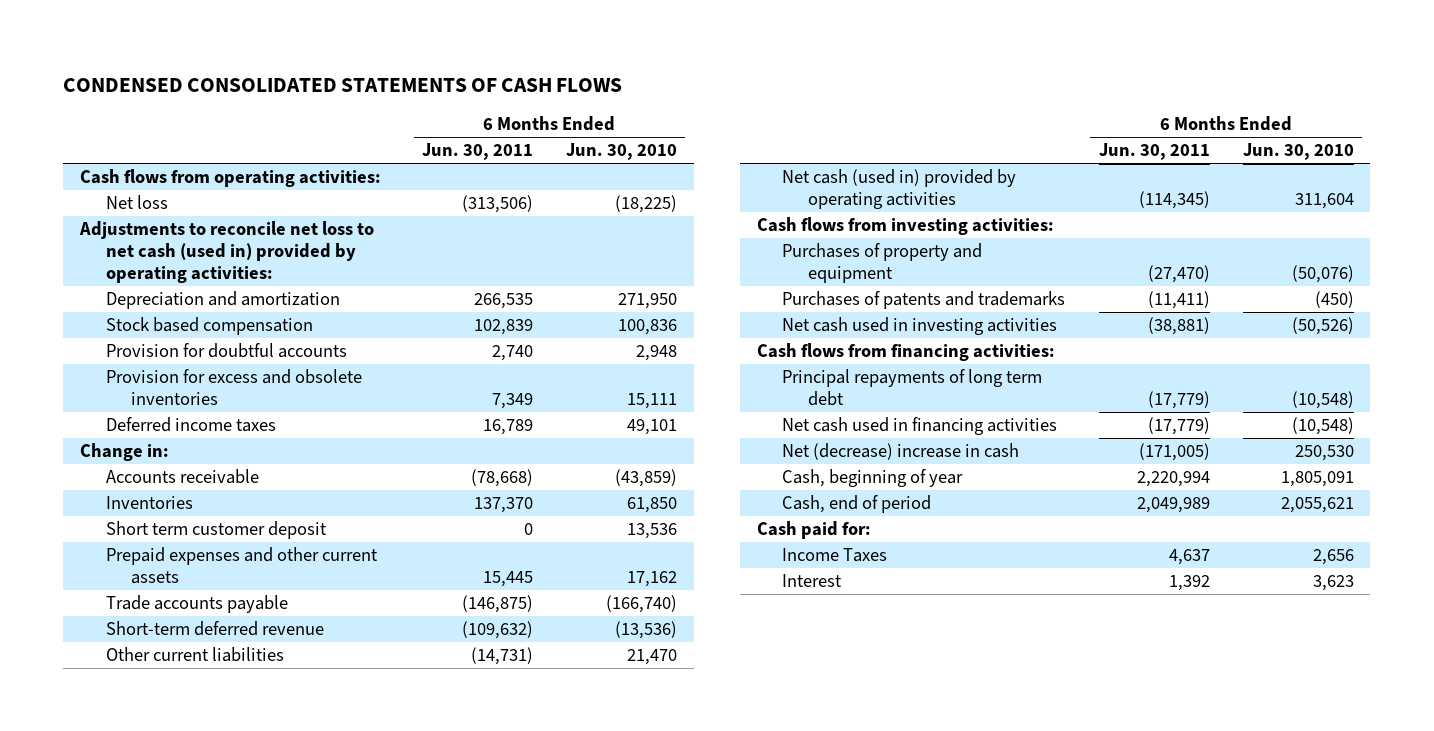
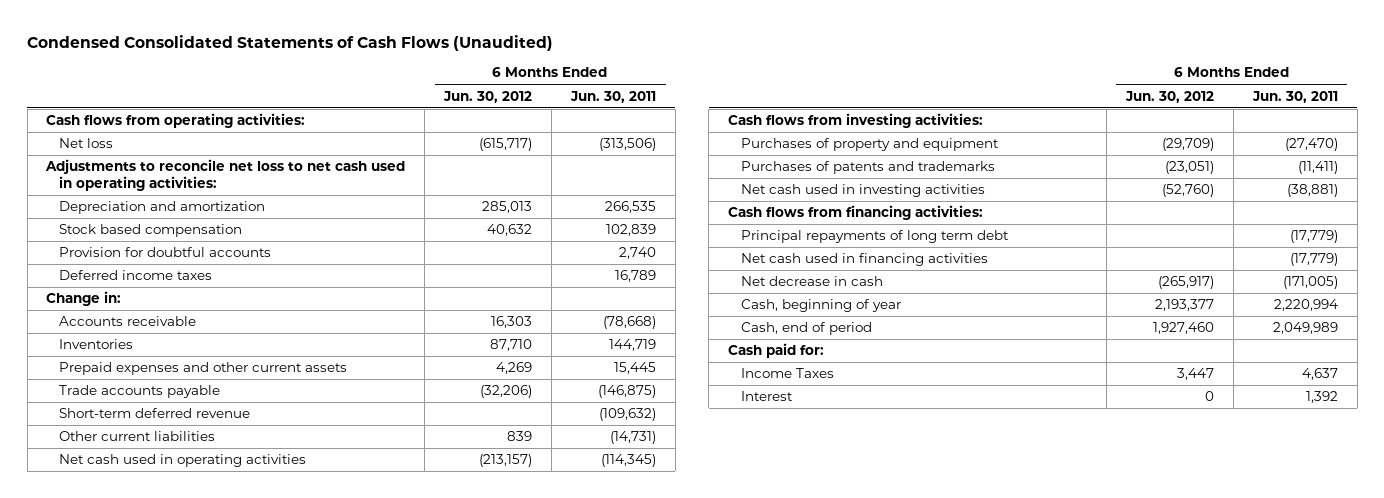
- CONDENSED CONSOLIDATED STATEMENTS OF CASH FLOWS
+ Condensed Consolidated Statements of Cash Flows (Unaudited)
- | 6 Months Ended Jun. 30, 2011 | 6 Months Ended Jun. 30, 2010
+ | 6 Months Ended Jun. 30, 2012 | 6 Months Ended Jun. 30, 2011
- Adjustments to reconcile net loss to net cash (used in) provided by operating activities:
+ Adjustments to reconcile net loss to net cash used in operating activities:
- Provision for excess and obsolete inventories | 7,349 | 15,111
- Inventories | 137,370 | 61,850
- Short term customer deposit | 0 | 13,536
+ Inventories | 87,710 | 144,719
- Net cash (used in) provided by operating activities | (114,345) | 311,604
+ Net cash used in operating activities | (213,157) | (114,345)
- Net (decrease) increase in cash | (171,005) | 250,530
+ Net decrease in cash | (265,917) | (171,005)

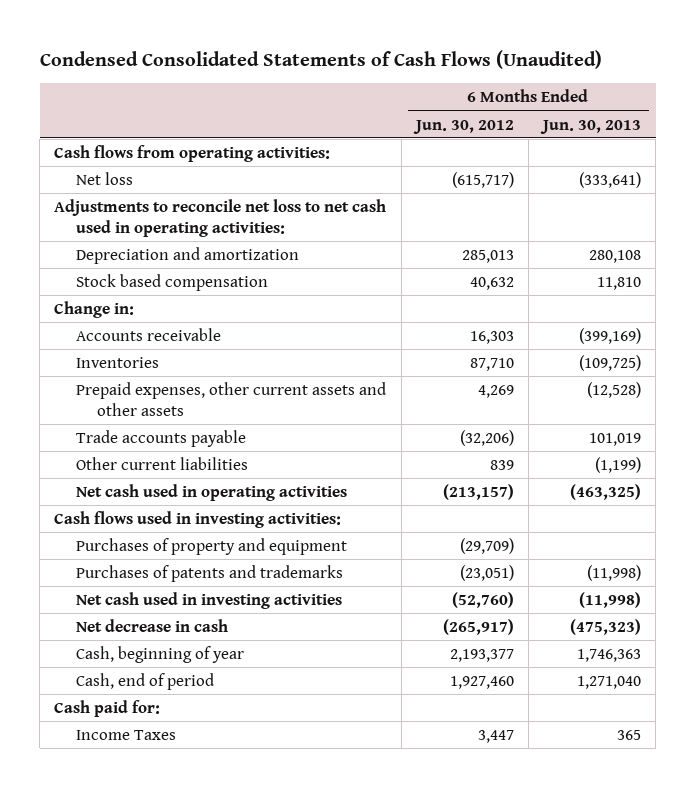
- | 6 Months Ended Jun. 30, 2012 | 6 Months Ended Jun. 30, 2011
+ | 6 Months Ended Jun. 30, 2012 | 6 Months Ended Jun. 30, 2013
- Provision for doubtful accounts | | 2,740
- Deferred income taxes | | 16,789
- Prepaid expenses and other current assets | 4,269 | 15,445
+ Prepaid expenses, other current assets and other assets | 4,269 | (12,528)
- Short-term deferred revenue | | (109,632)
- Cash flows from investing activities:
+ Cash flows used in investing activities:
- Cash flows from financing activities:
- Principal repayments of long term debt | | (17,779)
- Net cash used in financing activities | | (17,779)
- Interest | 0 | 1,392

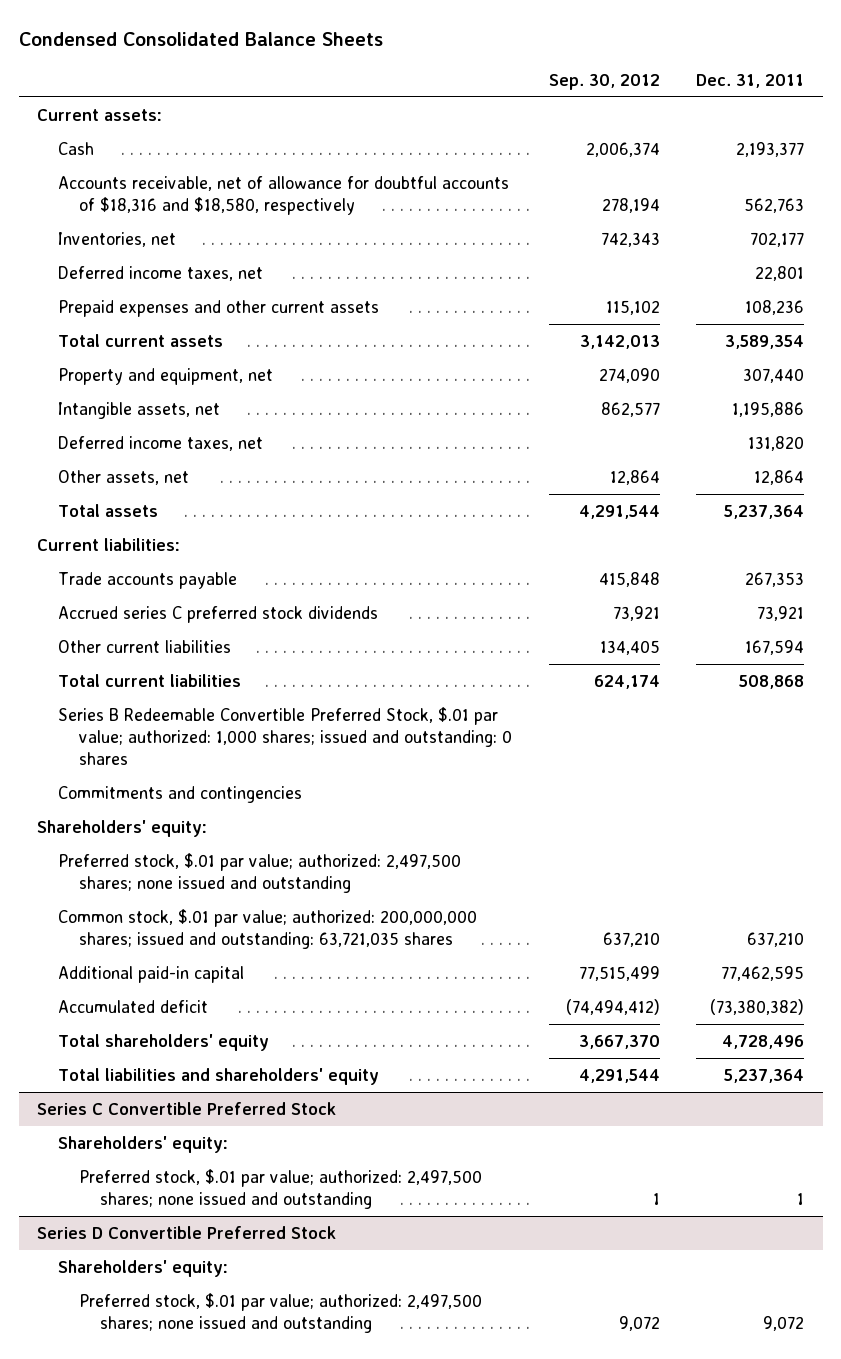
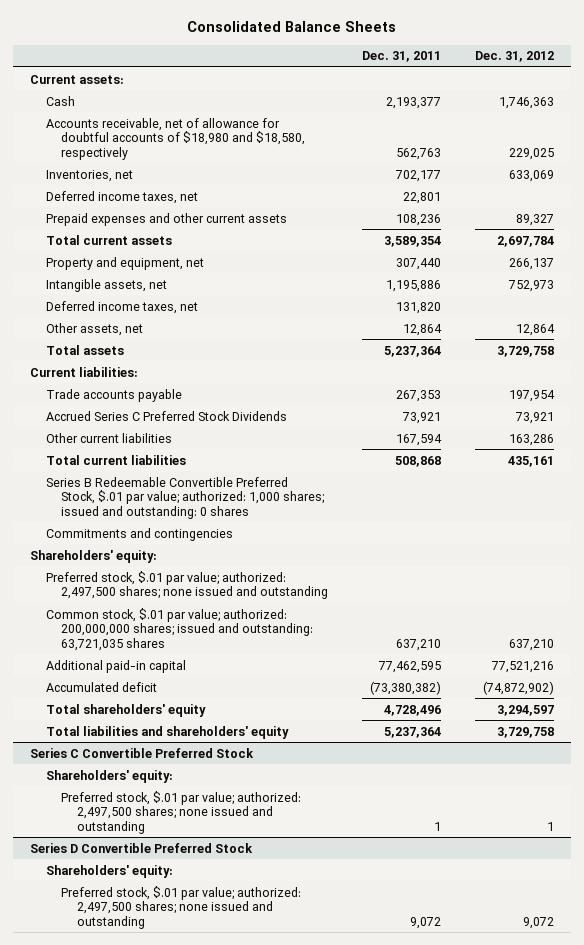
- Condensed Consolidated Balance Sheets
+ Consolidated Balance Sheets
- | Sep. 30, 2012 | Dec. 31, 2011
+ | Dec. 31, 2011 | Dec. 31, 2012
- Accounts receivable, net of allowance for doubtful accounts of $18,316 and $18,580, respectively | 278,194 | 562,763
+ Accounts receivable, net of allowance for doubtful accounts of $18,980 and $18,580, respectively | 562,763 | 229,025
- Accrued series C preferred stock dividends | 73,921 | 73,921
+ Accrued Series C Preferred Stock Dividends | 73,921 | 73,921

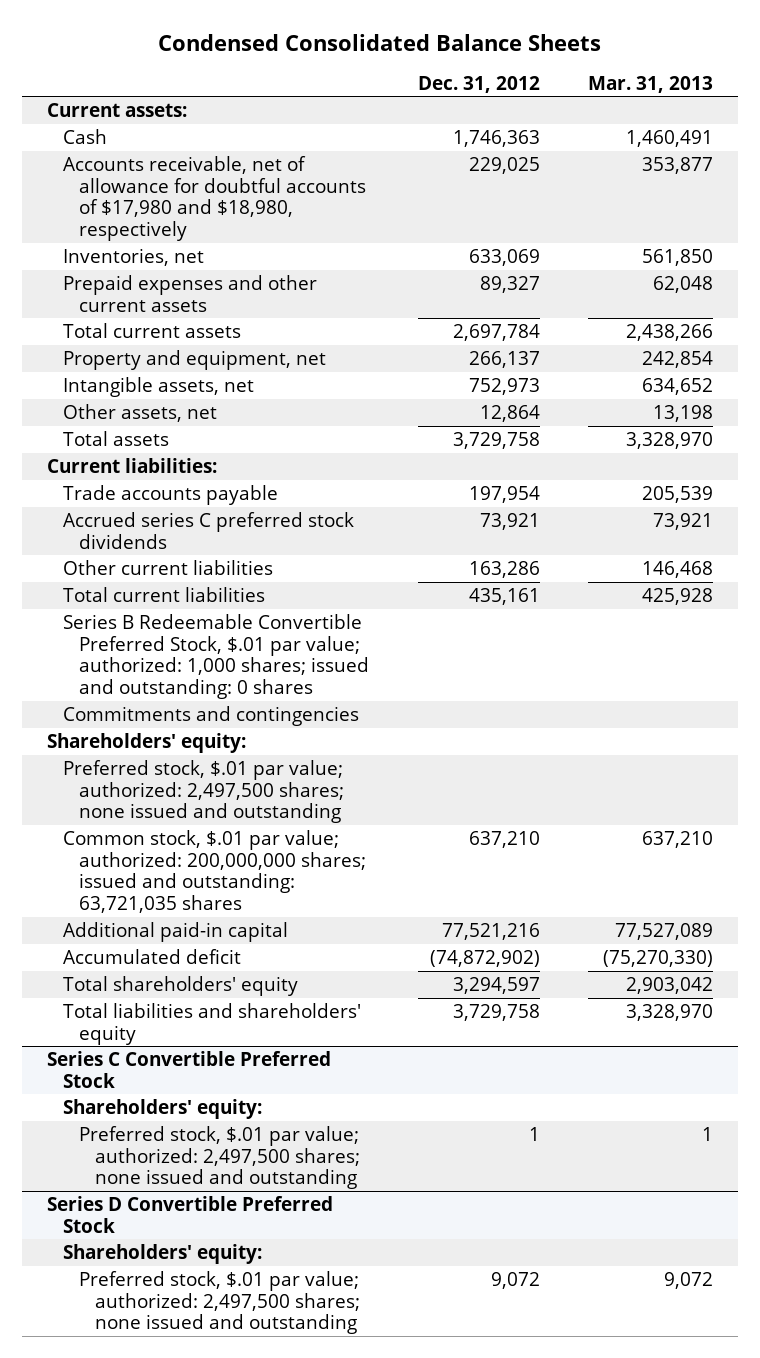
- Consolidated Balance Sheets
+ Condensed Consolidated Balance Sheets
- | Dec. 31, 2011 | Dec. 31, 2012
+ | Dec. 31, 2012 | Mar. 31, 2013
- Accounts receivable, net of allowance for doubtful accounts of $18,980 and $18,580, respectively | 562,763 | 229,025
+ Accounts receivable, net of allowance for doubtful accounts of $17,980 and $18,980, respectively | 229,025 | 353,877
- Deferred income taxes, net | 22,801 |
- Deferred income taxes, net | 131,820 |
- Accrued Series C Preferred Stock Dividends | 73,921 | 73,921
+ Accrued series C preferred stock dividends | 73,921 | 73,921

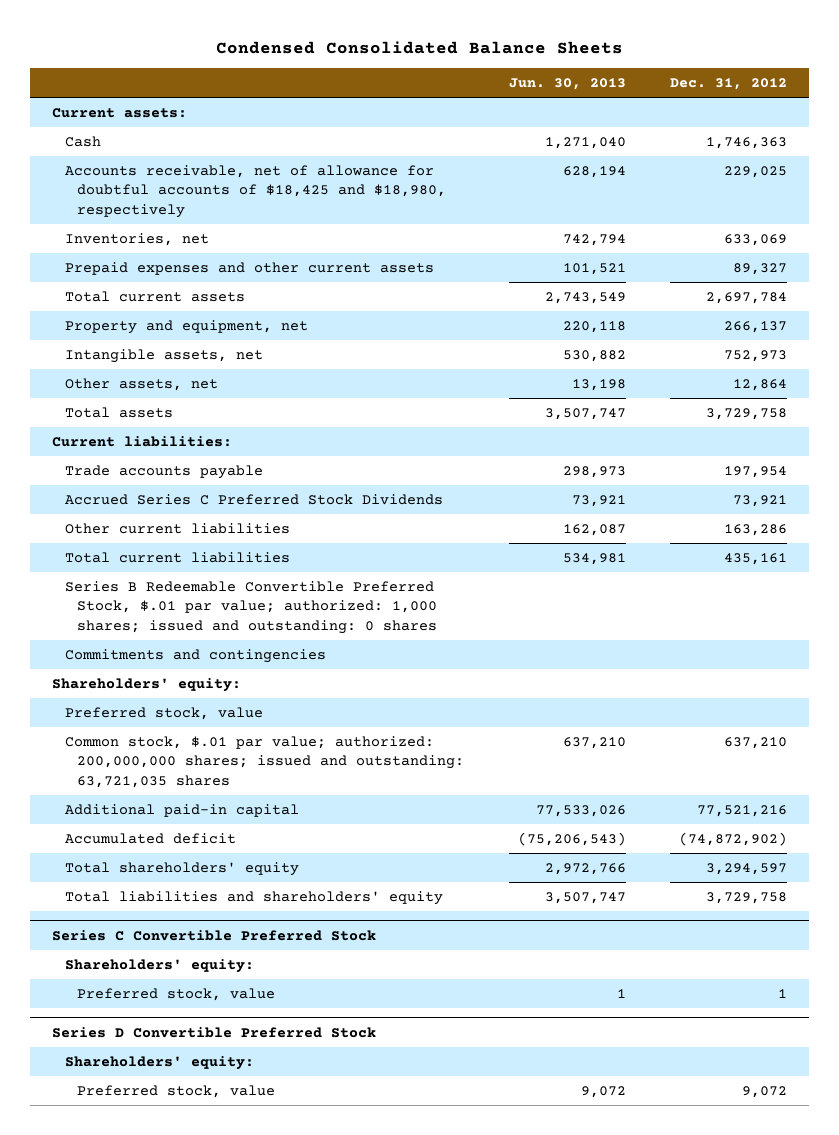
- | Dec. 31, 2012 | Mar. 31, 2013
+ | Jun. 30, 2013 | Dec. 31, 2012
- Accounts receivable, net of allowance for doubtful accounts of $17,980 and $18,980, respectively | 229,025 | 353,877
+ Accounts receivable, net of allowance for doubtful accounts of $18,425 and $18,980, respectively | 628,194 | 229,025
- Accrued series C preferred stock dividends | 73,921 | 73,921
+ Accrued Series C Preferred Stock Dividends | 73,921 | 73,921
- Preferred stock, $.01 par value; authorized: 2,497,500 shares; none issued and outstanding
+ Preferred stock, value
@ Series C Convertible Preferred Stock
- Preferred stock, $.01 par value; authorized: 2,497,500 shares; none issued and outstanding | 1 | 1
+ Preferred stock, value | 1 | 1
@ Series D Convertible Preferred Stock
- Preferred stock, $.01 par value; authorized: 2,497,500 shares; none issued and outstanding | 9,072 | 9,072
+ Preferred stock, value | 9,072 | 9,072

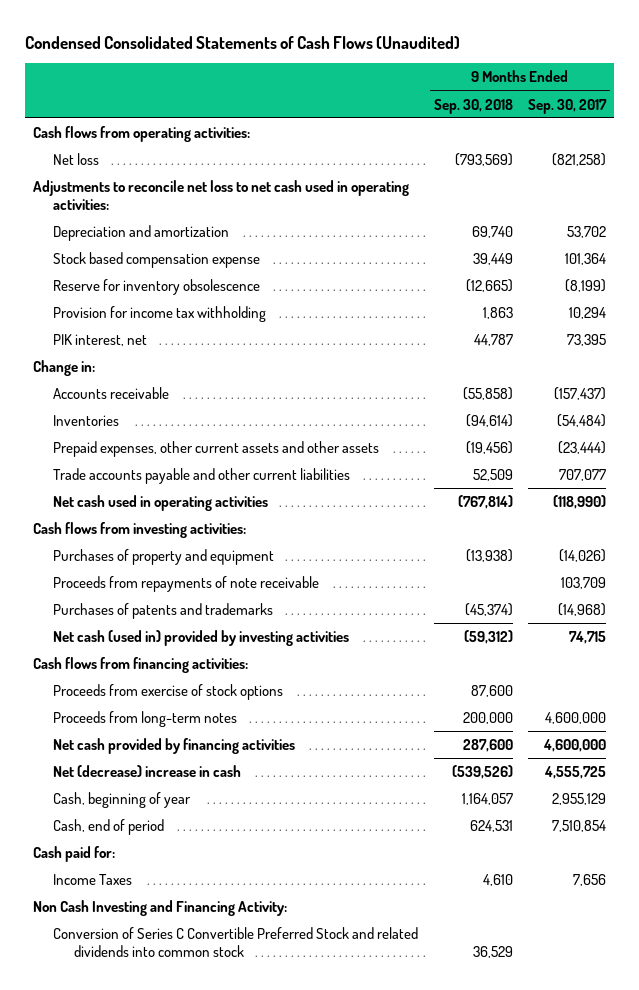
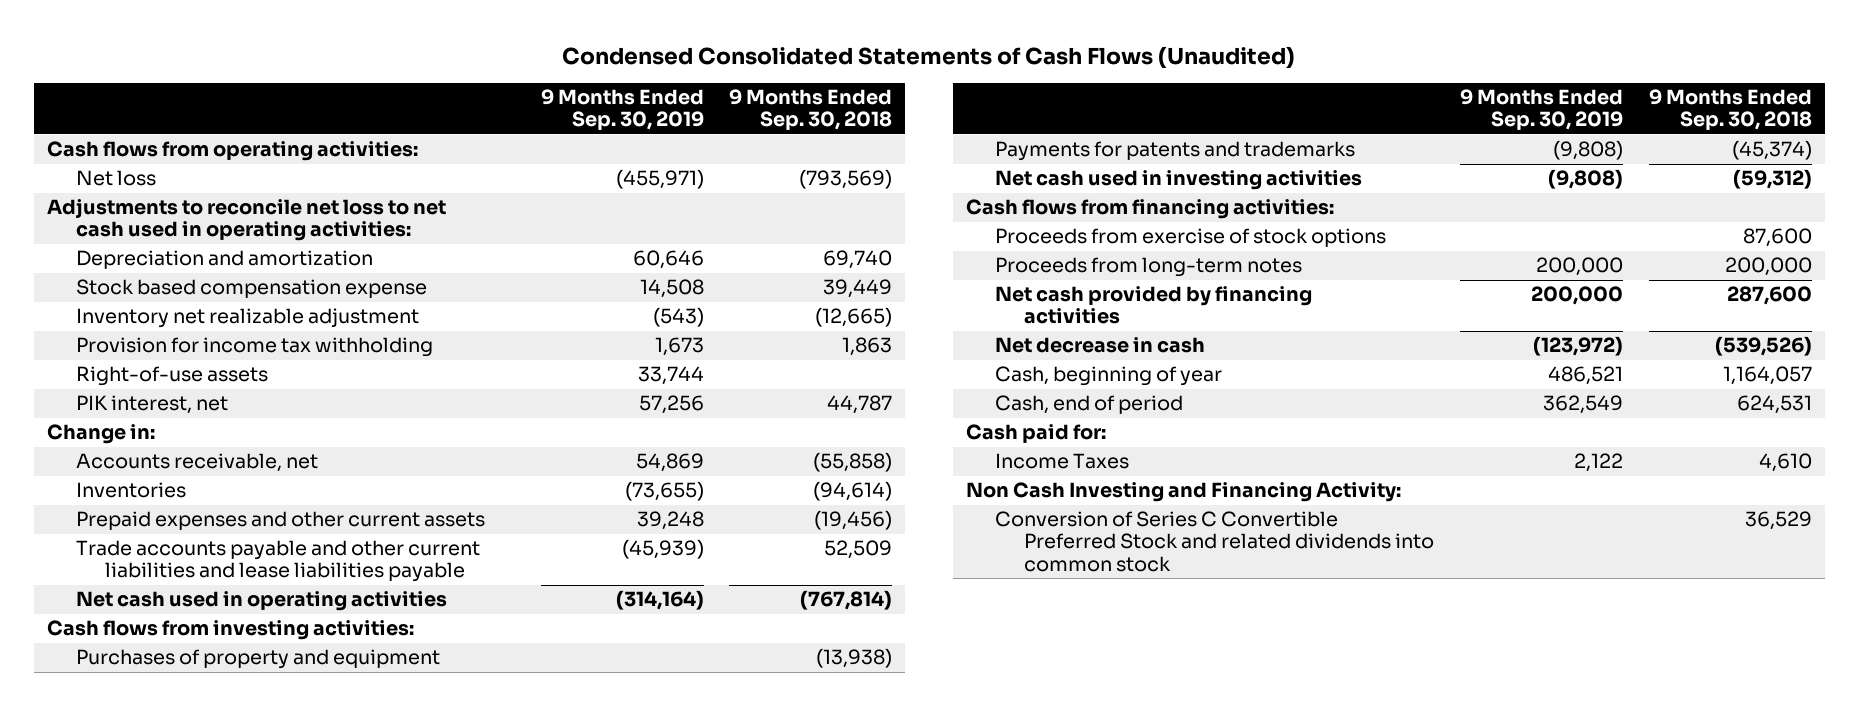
- | 9 Months Ended Sep. 30, 2018 | 9 Months Ended Sep. 30, 2017
+ | 9 Months Ended Sep. 30, 2019 | 9 Months Ended Sep. 30, 2018
- Reserve for inventory obsolescence | (12,665) | (8,199)
+ Inventory net realizable adjustment | (543) | (12,665)
+ Right-of-use assets | 33,744 |
- Accounts receivable | (55,858) | (157,437)
+ Accounts receivable, net | 54,869 | (55,858)
- Prepaid expenses, other current assets and other assets | (19,456) | (23,444)
- Trade accounts payable and other current liabilities | 52,509 | 707,077
+ Prepaid expenses and other current assets | 39,248 | (19,456)
+ Trade accounts payable and other current liabilities and lease liabilities payable | (45,939) | 52,509
- Proceeds from repayments of note receivable | | 103,709
- Purchases of patents and trademarks | (45,374) | (14,968)
- Net cash (used in) provided by investing activities | (59,312) | 74,715
+ Payments for patents and trademarks | (9,808) | (45,374)
+ Net cash used in investing activities | (9,808) | (59,312)
- Net (decrease) increase in cash | (539,526) | 4,555,725
+ Net decrease in cash | (123,972) | (539,526)

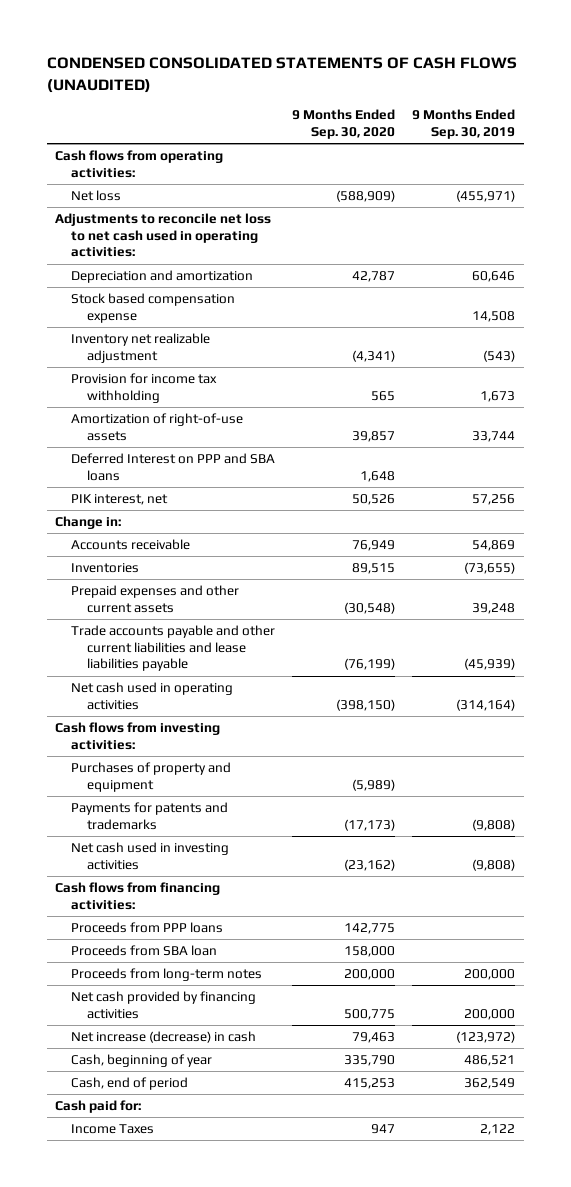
- Condensed Consolidated Statements of Cash Flows (Unaudited)
+ CONDENSED CONSOLIDATED STATEMENTS OF CASH FLOWS (UNAUDITED)
- | 9 Months Ended Sep. 30, 2019 | 9 Months Ended Sep. 30, 2018
+ | 9 Months Ended Sep. 30, 2020 | 9 Months Ended Sep. 30, 2019
- Right-of-use assets | 33,744 |
+ Amortization of right-of-use assets | 39,857 | 33,744
+ Deferred Interest on PPP and SBA loans | 1,648 |
- Accounts receivable, net | 54,869 | (55,858)
+ Accounts receivable | 76,949 | 54,869
- Proceeds from exercise of stock options | | 87,600
+ Proceeds from PPP loans | 142,775 |
+ Proceeds from SBA loan | 158,000 |
- Net decrease in cash | (123,972) | (539,526)
+ Net increase (decrease) in cash | 79,463 | (123,972)
- Non Cash Investing and Financing Activity:
- Conversion of Series C Convertible Preferred Stock and related dividends into common stock | | 36,529

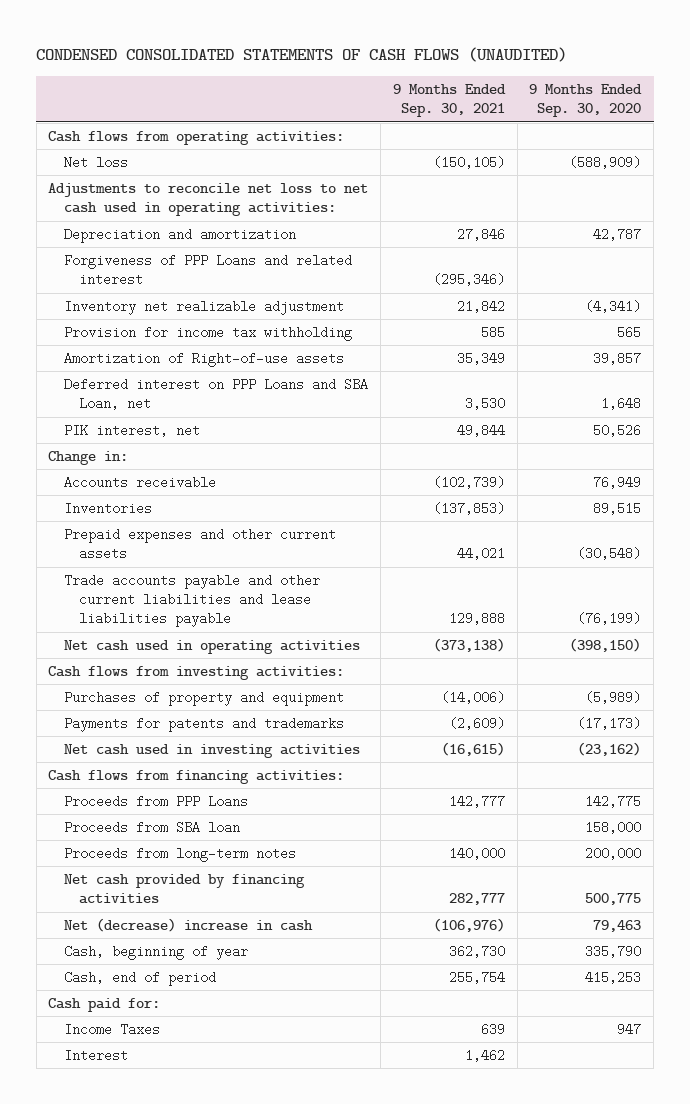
- | 9 Months Ended Sep. 30, 2020 | 9 Months Ended Sep. 30, 2019
+ | 9 Months Ended Sep. 30, 2021 | 9 Months Ended Sep. 30, 2020
- Stock based compensation expense | | 14,508
+ Forgiveness of PPP Loans and related interest | (295,346) |
- Amortization of right-of-use assets | 39,857 | 33,744
- Deferred Interest on PPP and SBA loans | 1,648 |
+ Amortization of Right-of-use assets | 35,349 | 39,857
+ Deferred interest on PPP Loans and SBA Loan, net | 3,530 | 1,648
- Proceeds from PPP loans | 142,775 |
+ Proceeds from PPP Loans | 142,777 | 142,775
- Net increase (decrease) in cash | 79,463 | (123,972)
+ Net (decrease) increase in cash | (106,976) | 79,463
+ Interest | 1,462 |

